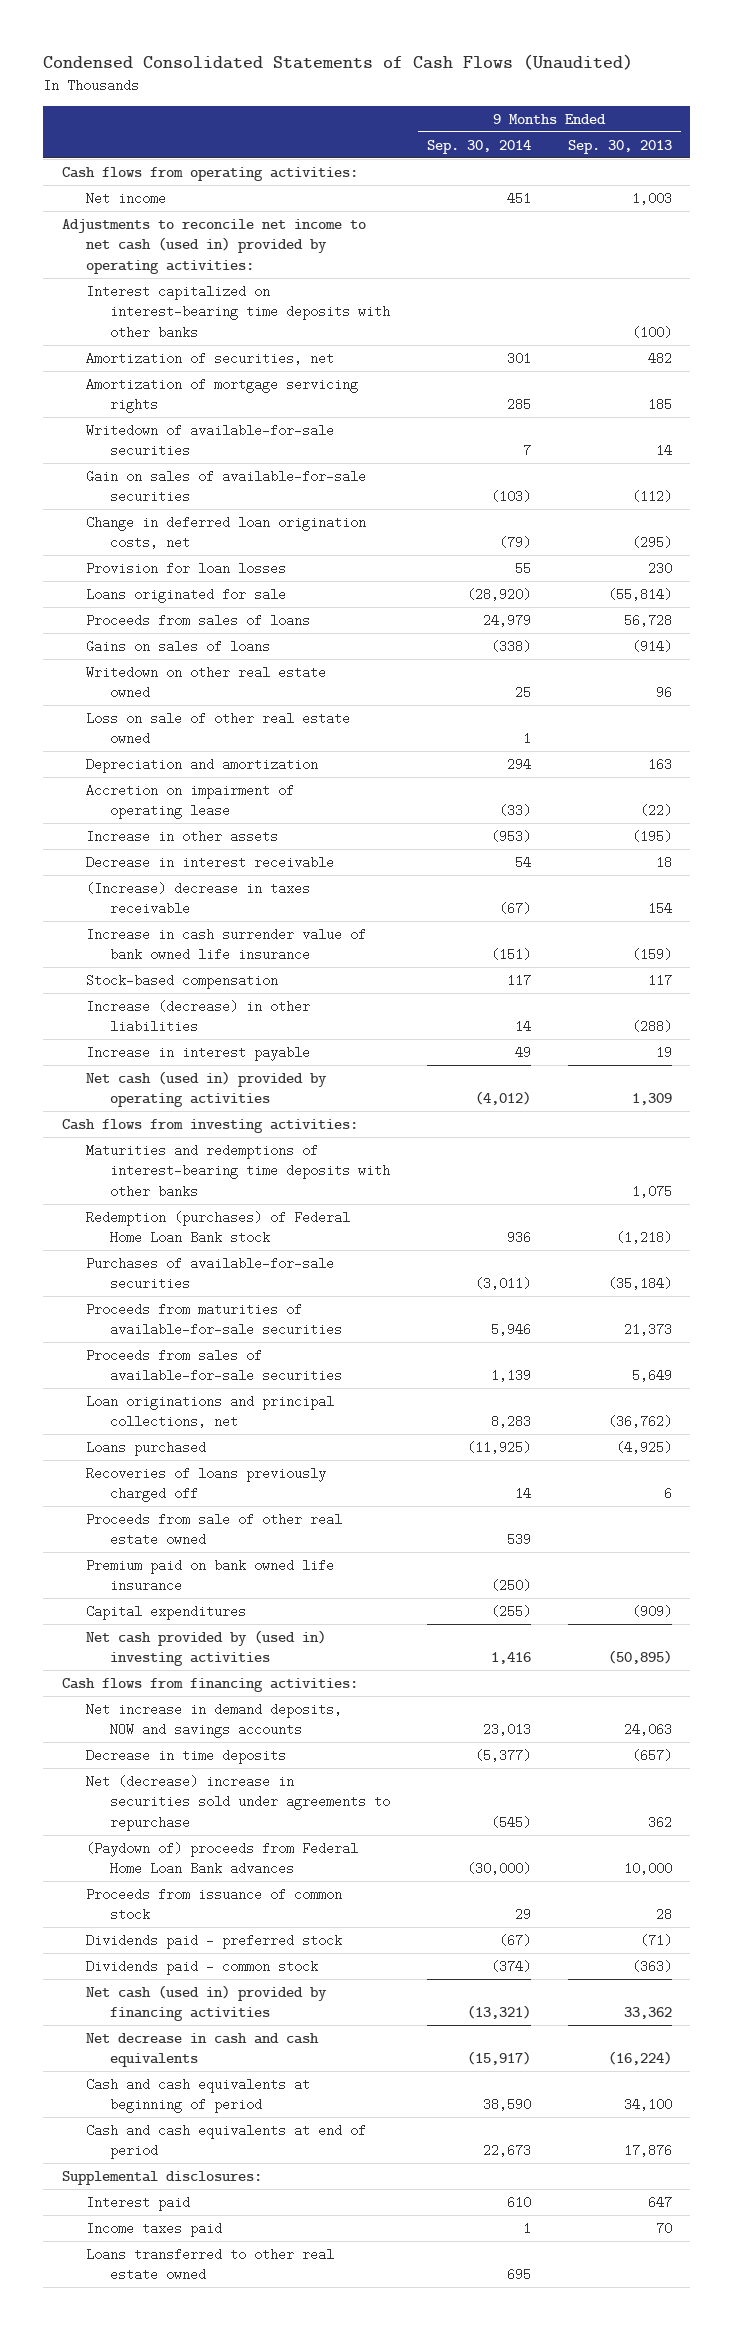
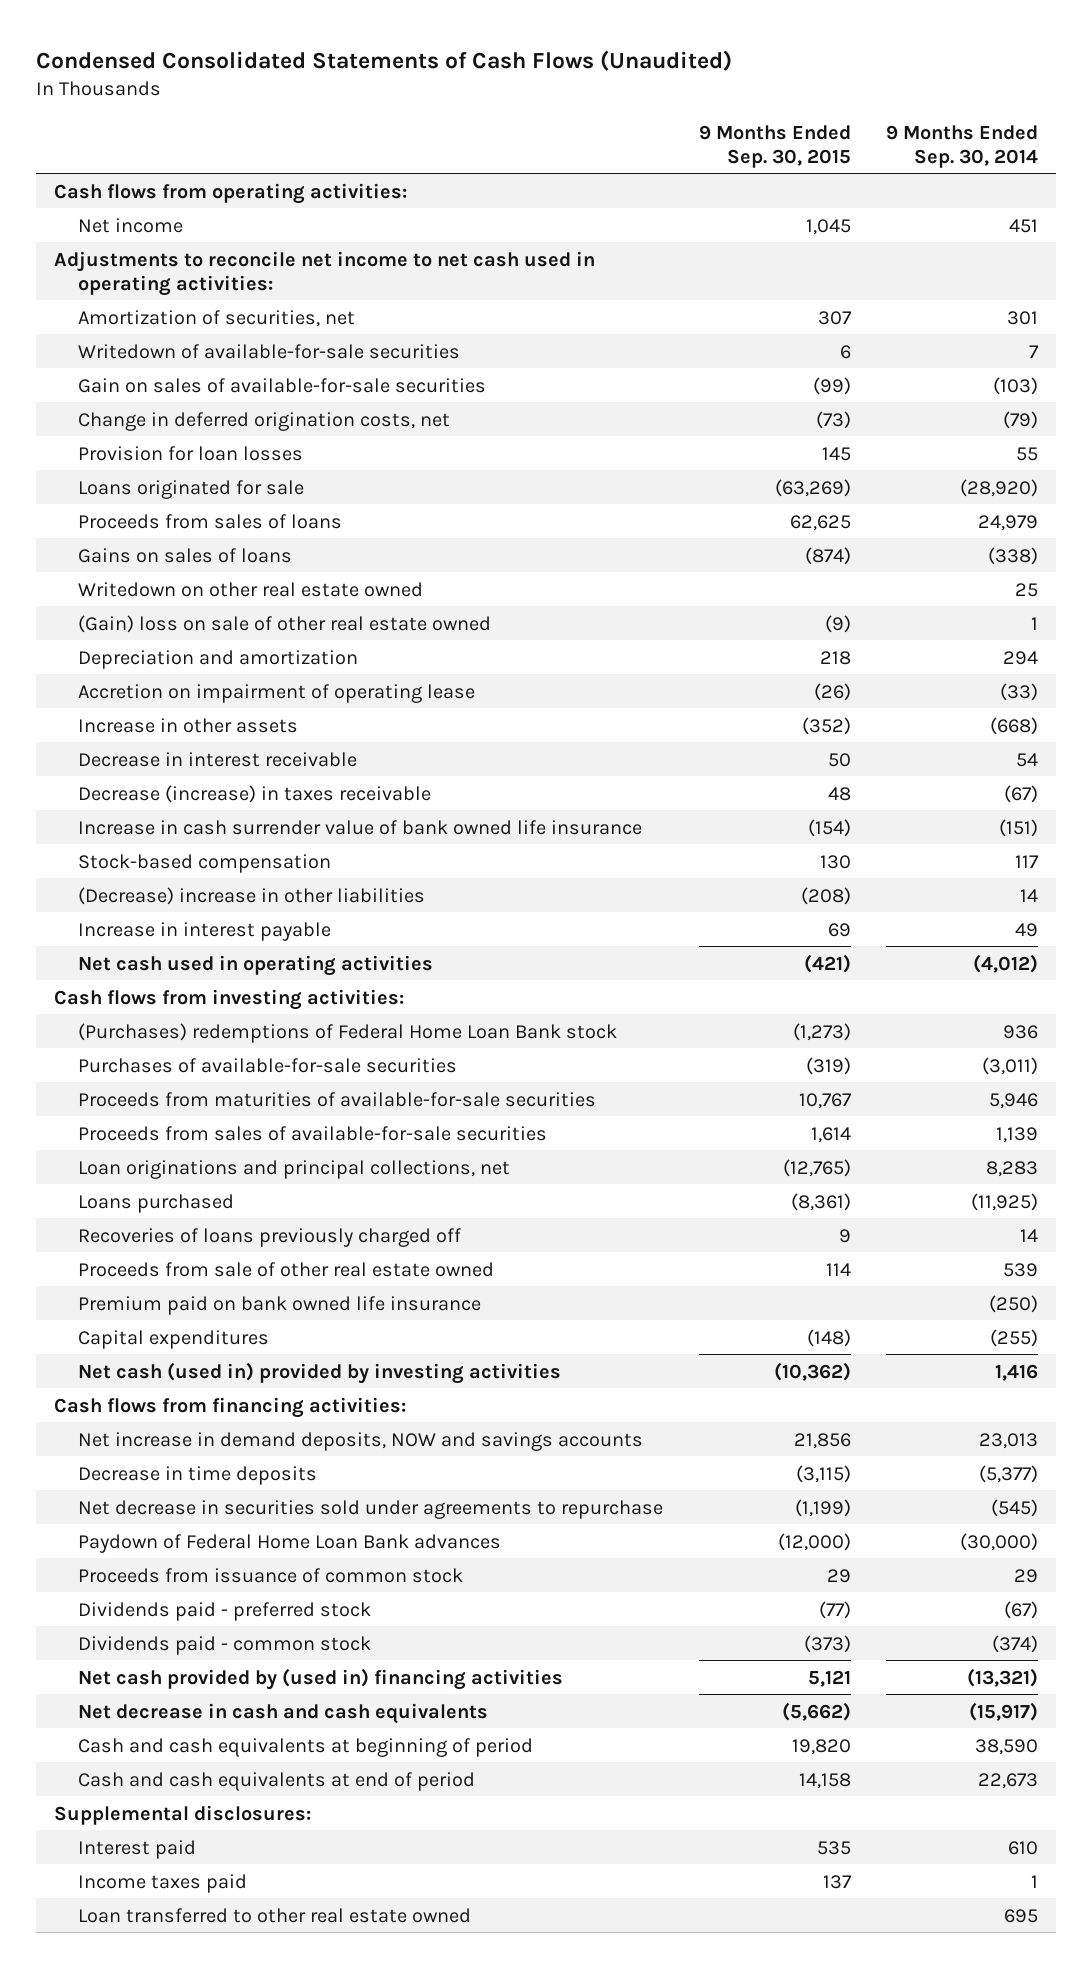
- | 9 Months Ended Sep. 30, 2014 | 9 Months Ended Sep. 30, 2013
+ | 9 Months Ended Sep. 30, 2015 | 9 Months Ended Sep. 30, 2014
- Adjustments to reconcile net income to net cash (used in) provided by operating activities:
- Interest capitalized on interest-bearing time deposits with other banks | | (100)
+ Adjustments to reconcile net income to net cash used in operating activities:
- Amortization of mortgage servicing rights | 285 | 185
- Change in deferred loan origination costs, net | (79) | (295)
+ Change in deferred origination costs, net | (73) | (79)
- Loss on sale of other real estate owned | 1 |
+ (Gain) loss on sale of other real estate owned | (9) | 1
- Increase in other assets | (953) | (195)
+ Increase in other assets | (352) | (668)
- (Increase) decrease in taxes receivable | (67) | 154
+ Decrease (increase) in taxes receivable | 48 | (67)
- Increase (decrease) in other liabilities | 14 | (288)
+ (Decrease) increase in other liabilities | (208) | 14
- Net cash (used in) provided by operating activities | (4,012) | 1,309
+ Net cash used in operating activities | (421) | (4,012)
- Maturities and redemptions of interest-bearing time deposits with other banks | | 1,075
- Redemption (purchases) of Federal Home Loan Bank stock | 936 | (1,218)
+ (Purchases) redemptions of Federal Home Loan Bank stock | (1,273) | 936
- Net cash provided by (used in) investing activities | 1,416 | (50,895)
+ Net cash (used in) provided by investing activities | (10,362) | 1,416
- Net (decrease) increase in securities sold under agreements to repurchase | (545) | 362
- (Paydown of) proceeds from Federal Home Loan Bank advances | (30,000) | 10,000
+ Net decrease in securities sold under agreements to repurchase | (1,199) | (545)
+ Paydown of Federal Home Loan Bank advances | (12,000) | (30,000)
- Net cash (used in) provided by financing activities | (13,321) | 33,362
+ Net cash provided by (used in) financing activities | 5,121 | (13,321)
- Loans transferred to other real estate owned | 695 |
+ Loan transferred to other real estate owned | | 695

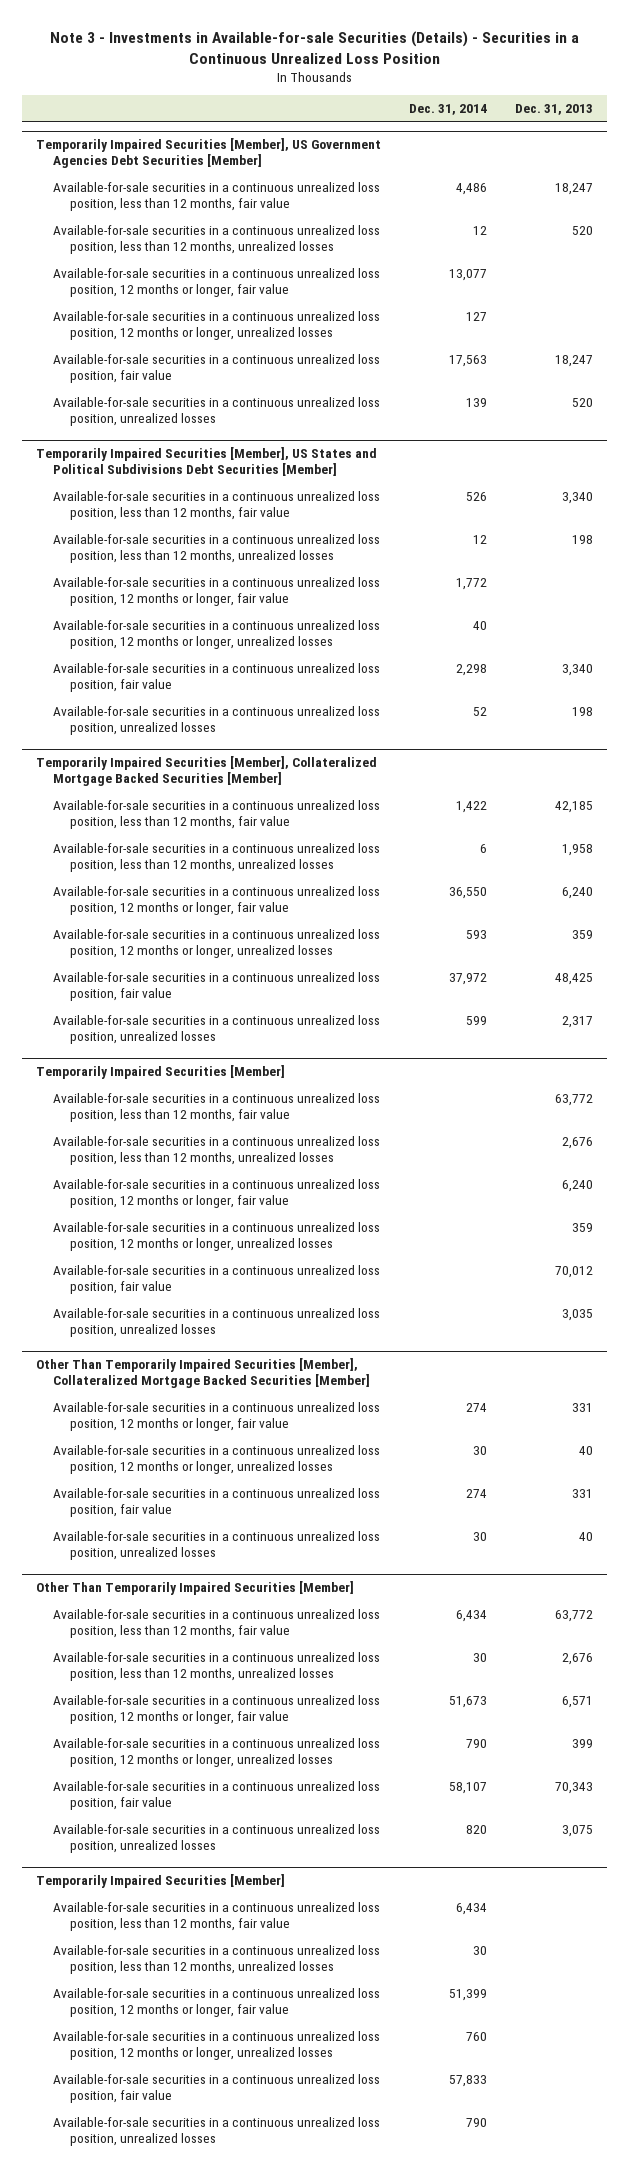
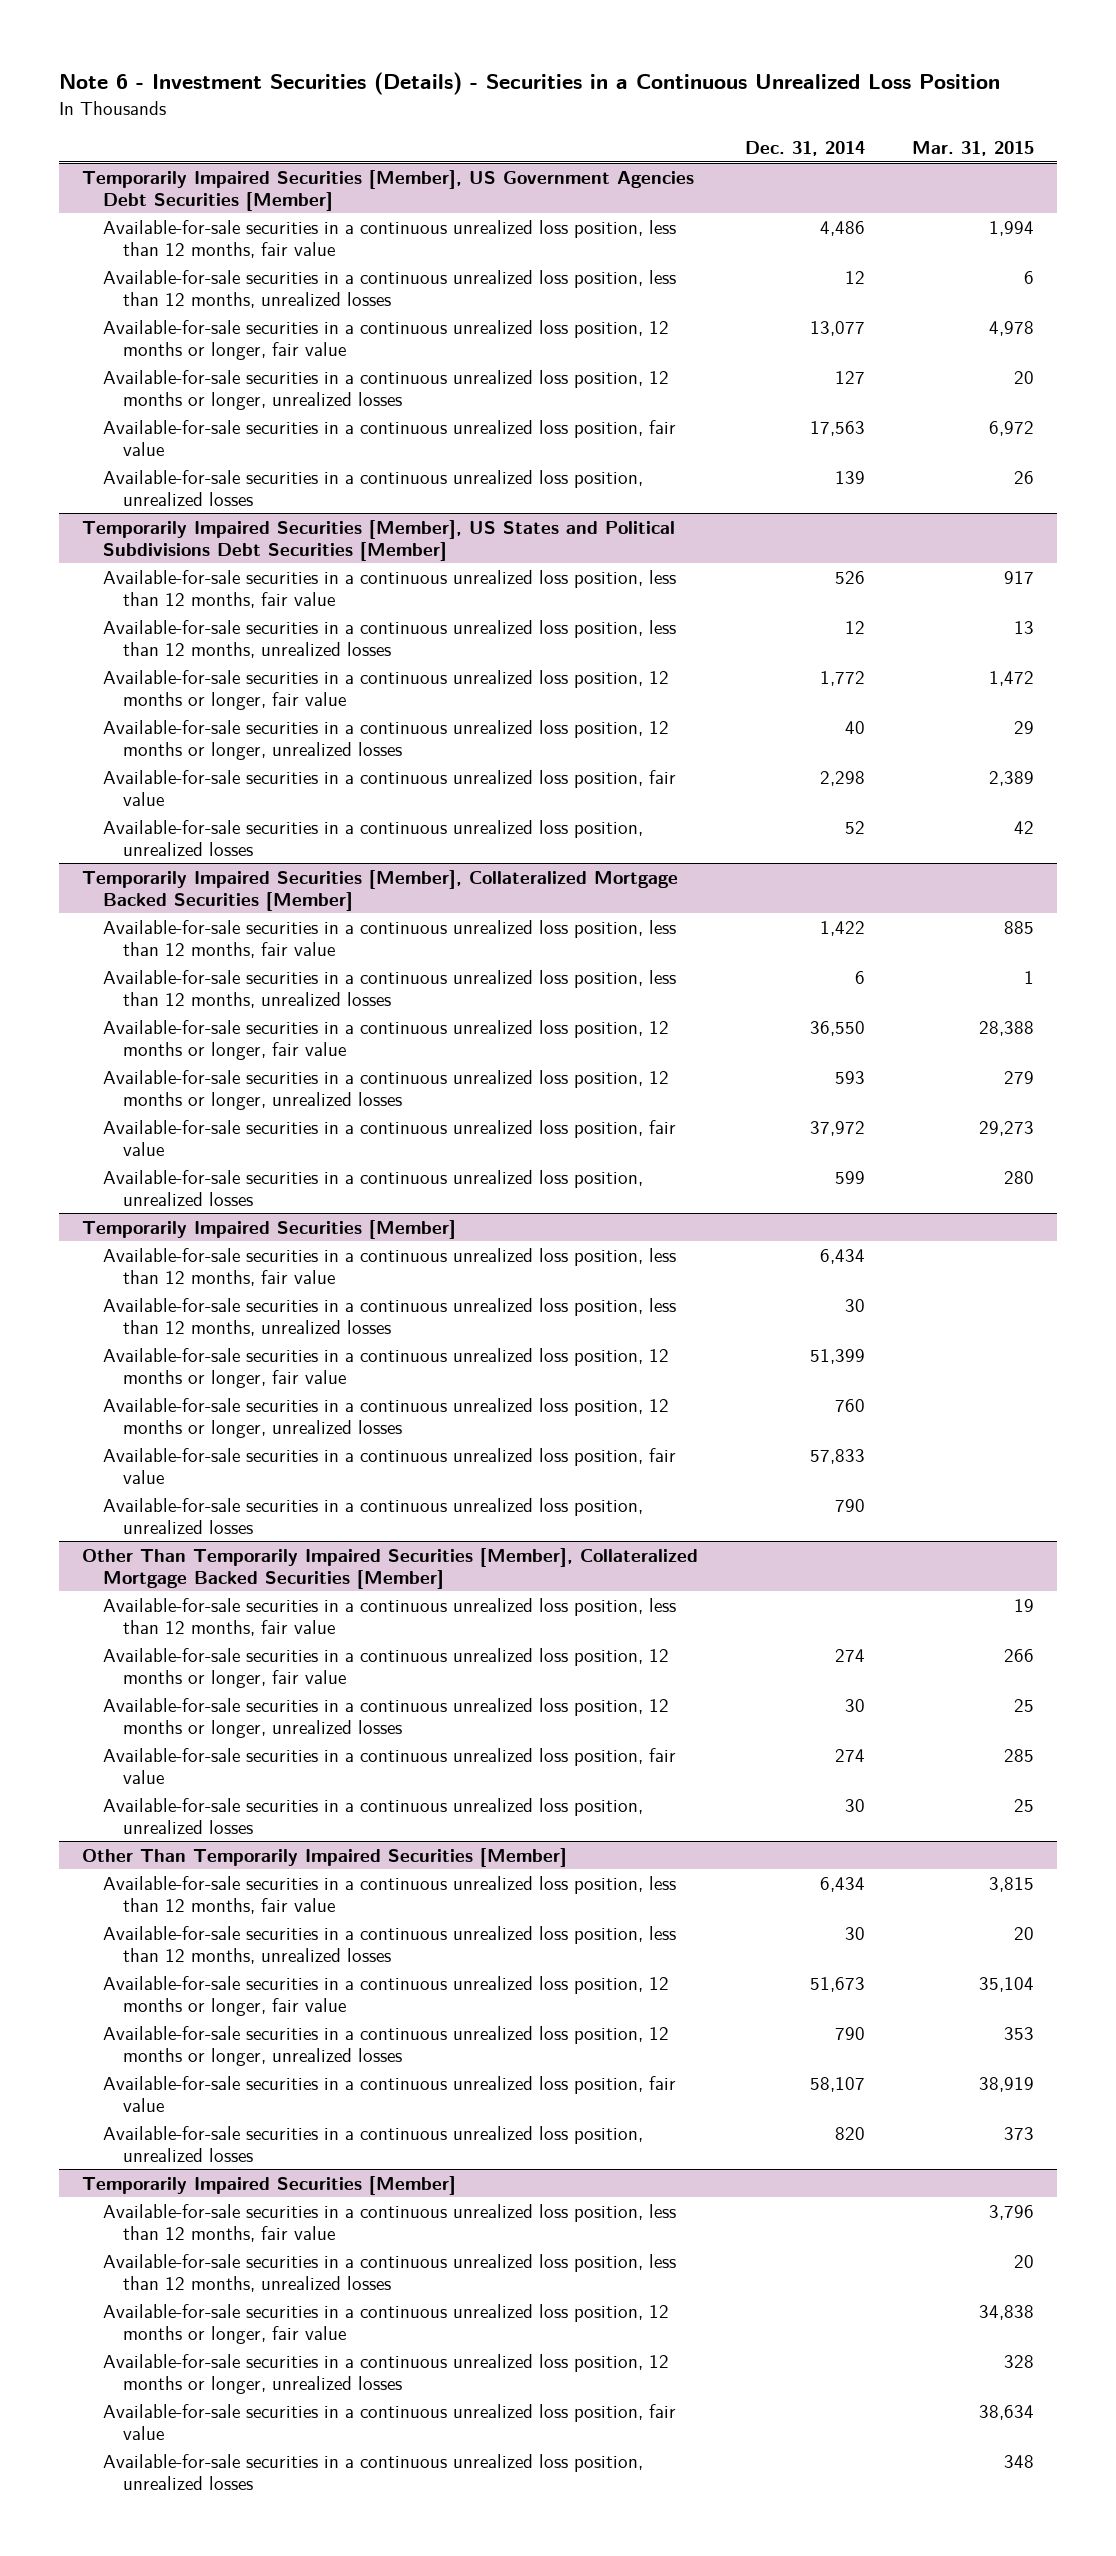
- Note 3 - Investments in Available-for-sale Securities (Details) - Securities in a Continuous Unrealized Loss Position
+ Note 6 - Investment Securities (Details) - Securities in a Continuous Unrealized Loss Position
- | Dec. 31, 2014 | Dec. 31, 2013
+ | Dec. 31, 2014 | Mar. 31, 2015
@ Temporarily Impaired Securities [Member]
moved up: Available-for-sale securities in a continuous unrealized loss position, less than 12 months, fair value | 6,434 |
moved up: Available-for-sale securities in a continuous unrealized loss position, less than 12 months, unrealized losses | 30 |
moved up: Available-for-sale securities in a continuous unrealized loss position, 12 months or longer, fair value | 51,399 |
moved up: Available-for-sale securities in a continuous unrealized loss position, 12 months or longer, unrealized losses | 760 |
moved up: Available-for-sale securities in a continuous unrealized loss position, fair value | 57,833 |
moved up: Available-for-sale securities in a continuous unrealized loss position, unrealized losses | 790 |
@ Other Than Temporarily Impaired Securities [Member], Collateralized Mortgage Backed Securities [Member]
+ Available-for-sale securities in a continuous unrealized loss position, less than 12 months, fair value | | 19
@ Temporarily Impaired Securities [Member]
moved down: Available-for-sale securities in a continuous unrealized loss position, less than 12 months, fair value | | 3,796
moved down: Available-for-sale securities in a continuous unrealized loss position, less than 12 months, unrealized losses | | 20
moved down: Available-for-sale securities in a continuous unrealized loss position, 12 months or longer, fair value | | 34,838
moved down: Available-for-sale securities in a continuous unrealized loss position, 12 months or longer, unrealized losses | | 328
moved down: Available-for-sale securities in a continuous unrealized loss position, fair value | | 38,634
moved down: Available-for-sale securities in a continuous unrealized loss position, unrealized losses | | 348

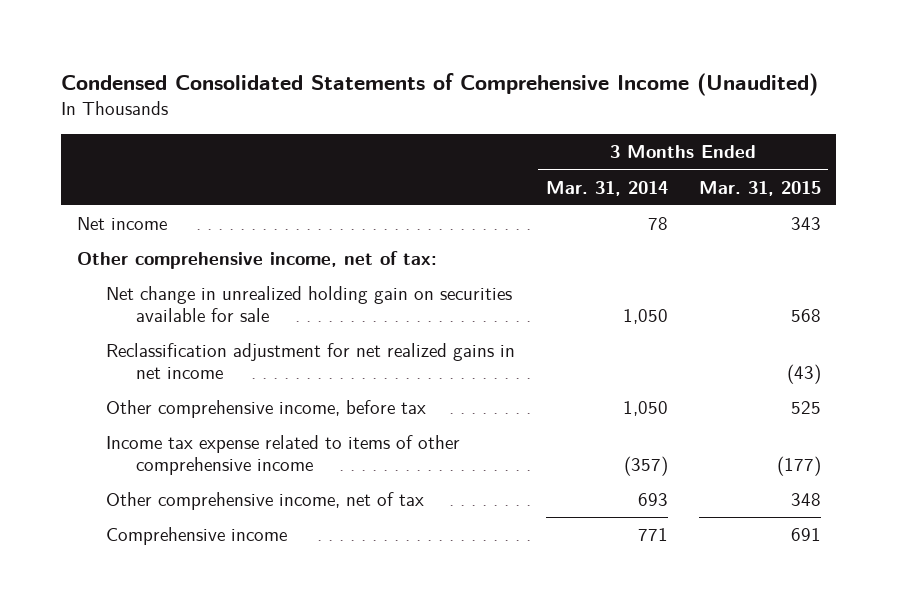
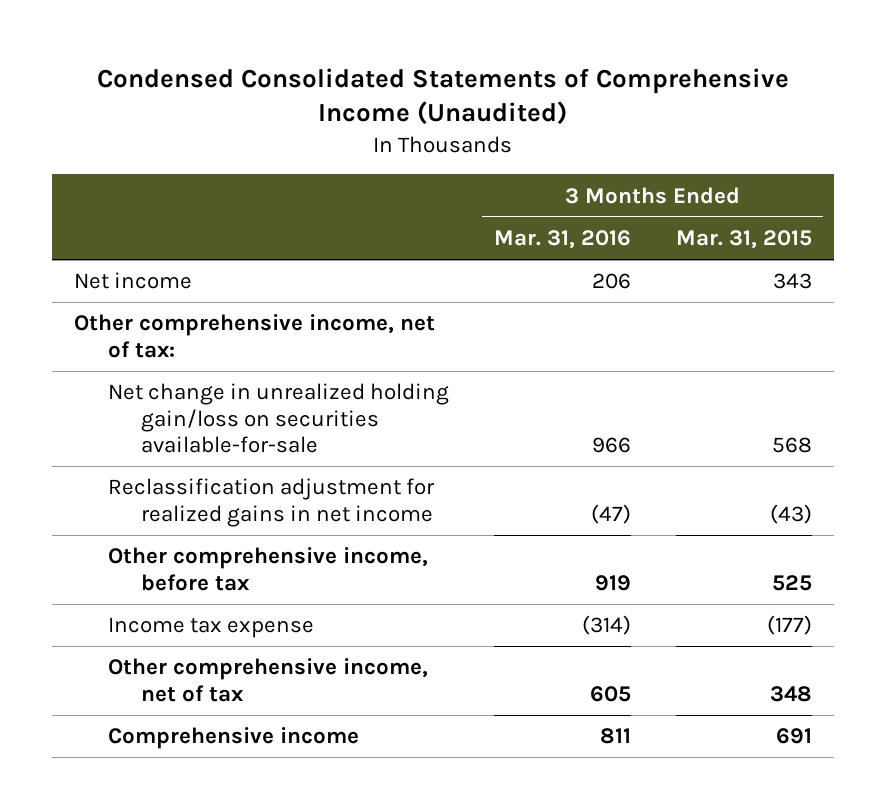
- | 3 Months Ended Mar. 31, 2014 | 3 Months Ended Mar. 31, 2015
+ | 3 Months Ended Mar. 31, 2016 | 3 Months Ended Mar. 31, 2015
- Net change in unrealized holding gain on securities available for sale | 1,050 | 568
- Reclassification adjustment for net realized gains in net income | | (43)
+ Net change in unrealized holding gain/loss on securities available-for-sale | 966 | 568
+ Reclassification adjustment for realized gains in net income | (47) | (43)
- Income tax expense related to items of other comprehensive income | (357) | (177)
+ Income tax expense | (314) | (177)

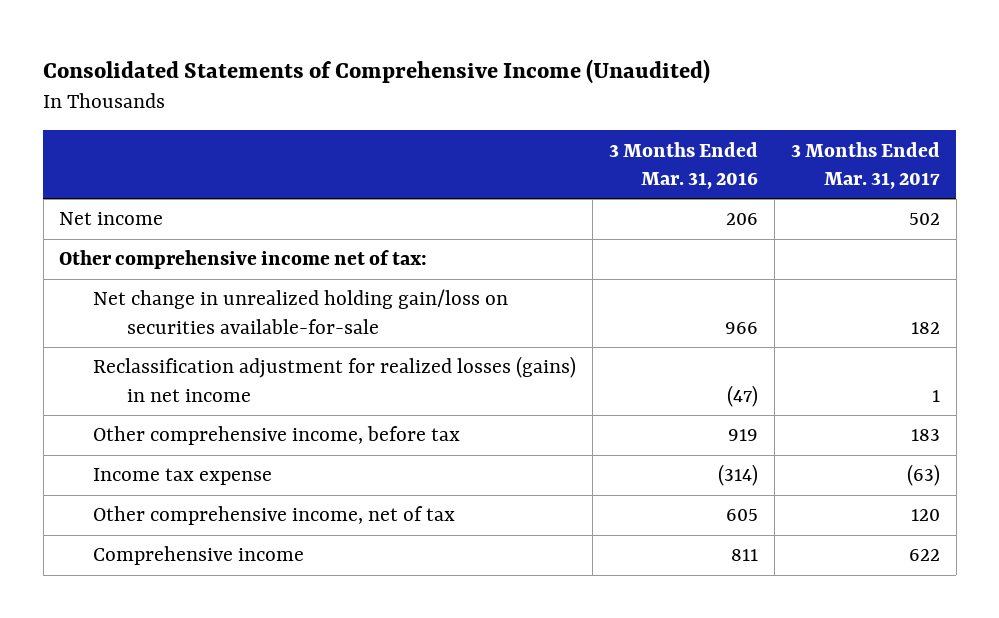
- Condensed Consolidated Statements of Comprehensive Income (Unaudited)
+ Consolidated Statements of Comprehensive Income (Unaudited)
- | 3 Months Ended Mar. 31, 2016 | 3 Months Ended Mar. 31, 2015
+ | 3 Months Ended Mar. 31, 2016 | 3 Months Ended Mar. 31, 2017
- Other comprehensive income, net of tax:
+ Other comprehensive income net of tax:
- Reclassification adjustment for realized gains in net income | (47) | (43)
+ Reclassification adjustment for realized losses (gains) in net income | (47) | 1

